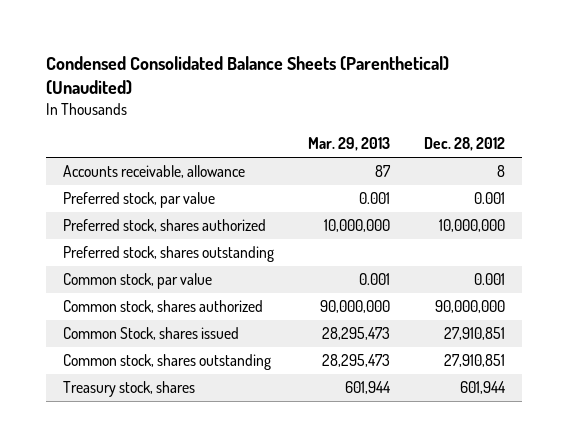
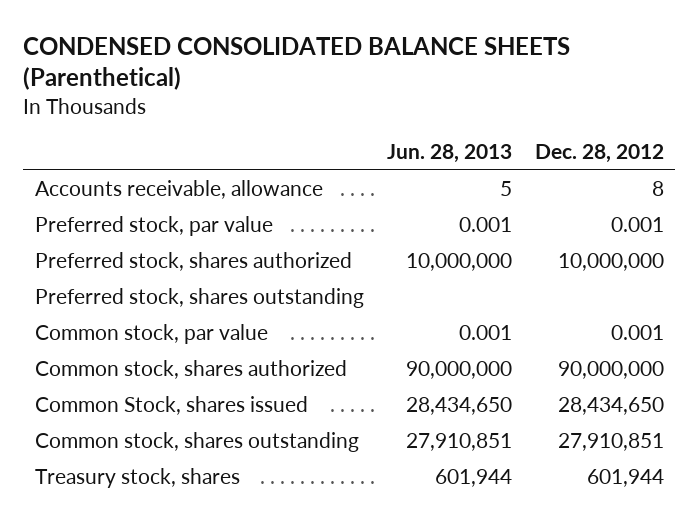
- Condensed Consolidated Balance Sheets (Parenthetical) (Unaudited)
+ CONDENSED CONSOLIDATED BALANCE SHEETS (Parenthetical)
- | Mar. 29, 2013 | Dec. 28, 2012
+ | Jun. 28, 2013 | Dec. 28, 2012
- Common Stock, shares issued | 28,295,473 | 27,910,851
+ Common Stock, shares issued | 28,434,650 | 28,434,650

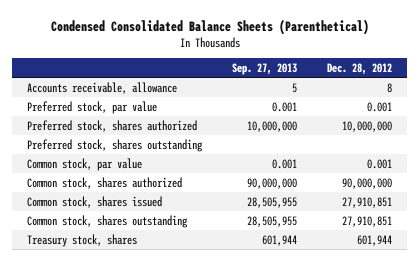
- CONDENSED CONSOLIDATED BALANCE SHEETS (Parenthetical)
+ Condensed Consolidated Balance Sheets (Parenthetical)
- | Jun. 28, 2013 | Dec. 28, 2012
+ | Sep. 27, 2013 | Dec. 28, 2012
- Common Stock, shares issued | 28,434,650 | 28,434,650
+ Common stock, shares issued | 28,505,955 | 27,910,851

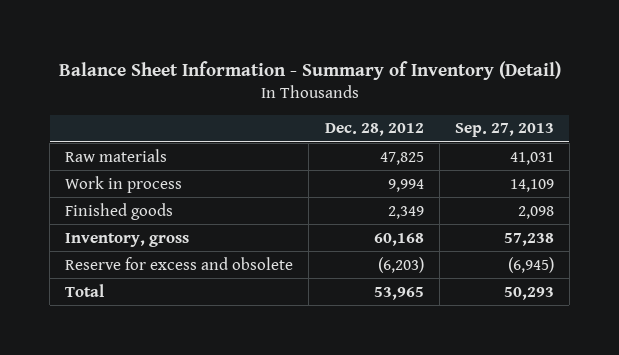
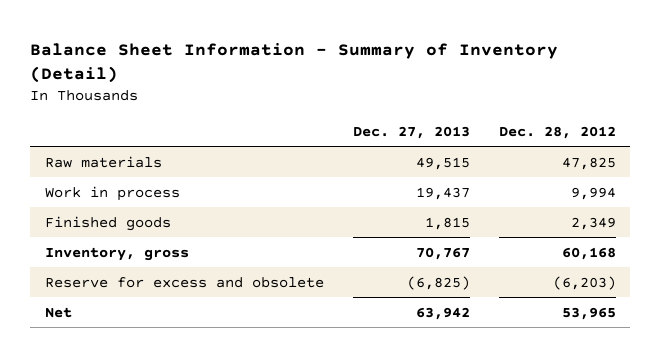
- | Dec. 28, 2012 | Sep. 27, 2013
+ | Dec. 27, 2013 | Dec. 28, 2012
- Total | 53,965 | 50,293
+ Net | 63,942 | 53,965

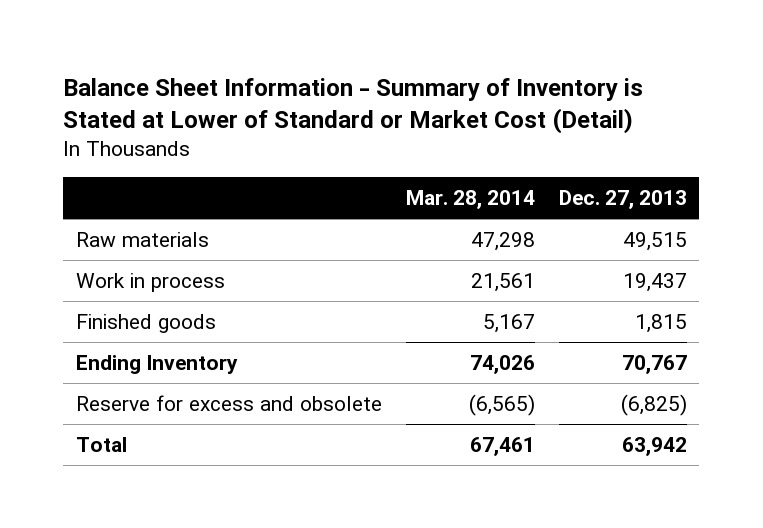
- Balance Sheet Information - Summary of Inventory (Detail)
+ Balance Sheet Information - Summary of Inventory is Stated at Lower of Standard or Market Cost (Detail)
- | Dec. 27, 2013 | Dec. 28, 2012
+ | Mar. 28, 2014 | Dec. 27, 2013
- Inventory, gross | 70,767 | 60,168
+ Ending Inventory | 74,026 | 70,767
- Net | 63,942 | 53,965
+ Total | 67,461 | 63,942

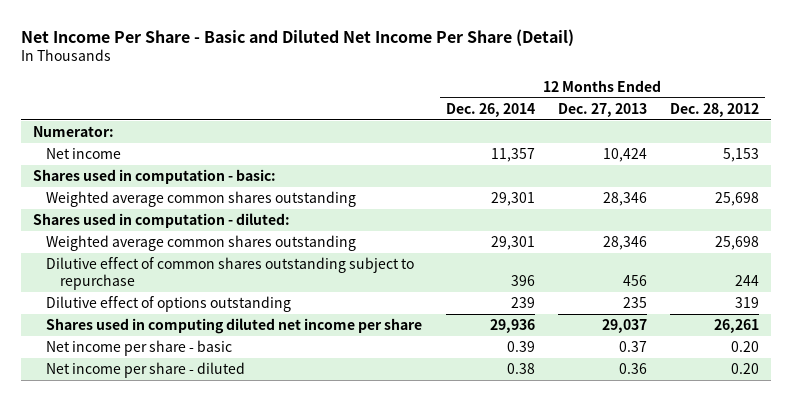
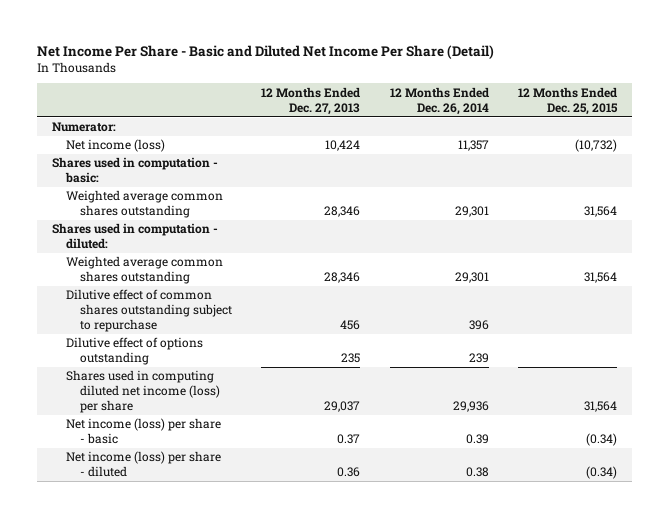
- | 12 Months Ended Dec. 26, 2014 | 12 Months Ended Dec. 27, 2013 | 12 Months Ended Dec. 28, 2012
+ | 12 Months Ended Dec. 27, 2013 | 12 Months Ended Dec. 26, 2014 | 12 Months Ended Dec. 25, 2015
- Net income | 11,357 | 10,424 | 5,153
+ Net income (loss) | 10,424 | 11,357 | (10,732)
- Shares used in computing diluted net income per share | 29,936 | 29,037 | 26,261
- Net income per share - basic | 0.39 | 0.37 | 0.20
- Net income per share - diluted | 0.38 | 0.36 | 0.20
+ Shares used in computing diluted net income (loss) per share | 29,037 | 29,936 | 31,564
+ Net income (loss) per share - basic | 0.37 | 0.39 | (0.34)
+ Net income (loss) per share - diluted | 0.36 | 0.38 | (0.34)

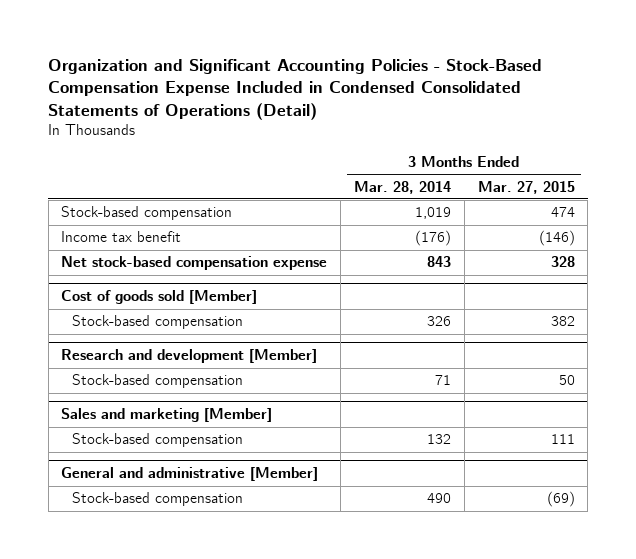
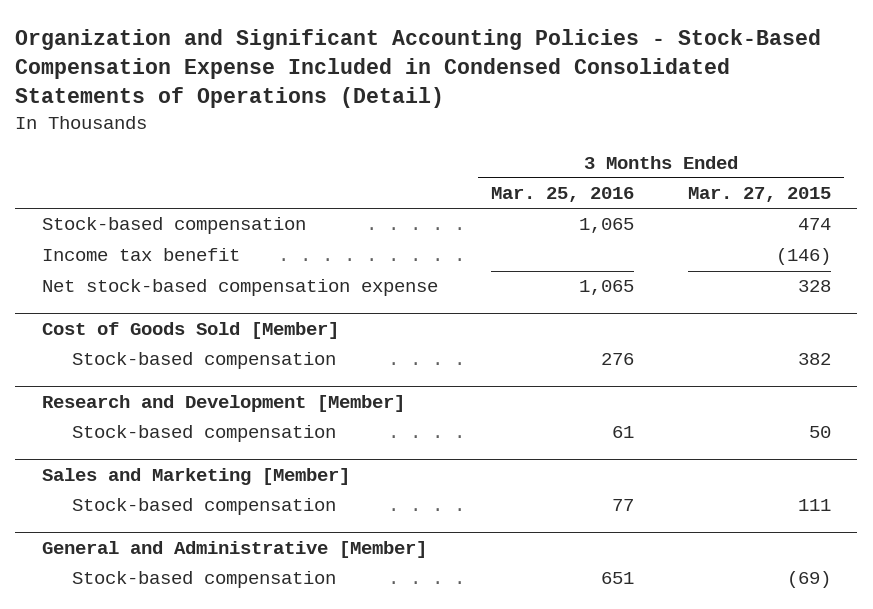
- | 3 Months Ended Mar. 28, 2014 | 3 Months Ended Mar. 27, 2015
+ | 3 Months Ended Mar. 25, 2016 | 3 Months Ended Mar. 27, 2015
- Cost of goods sold [Member]
+ Cost of Goods Sold [Member]
- Research and development [Member]
+ Research and Development [Member]
- Sales and marketing [Member]
+ Sales and Marketing [Member]
- General and administrative [Member]
+ General and Administrative [Member]

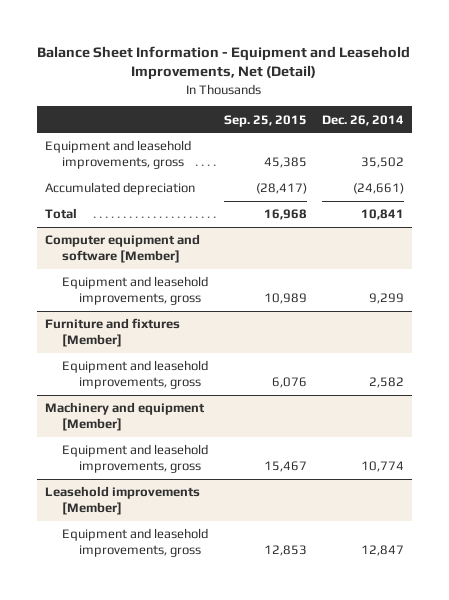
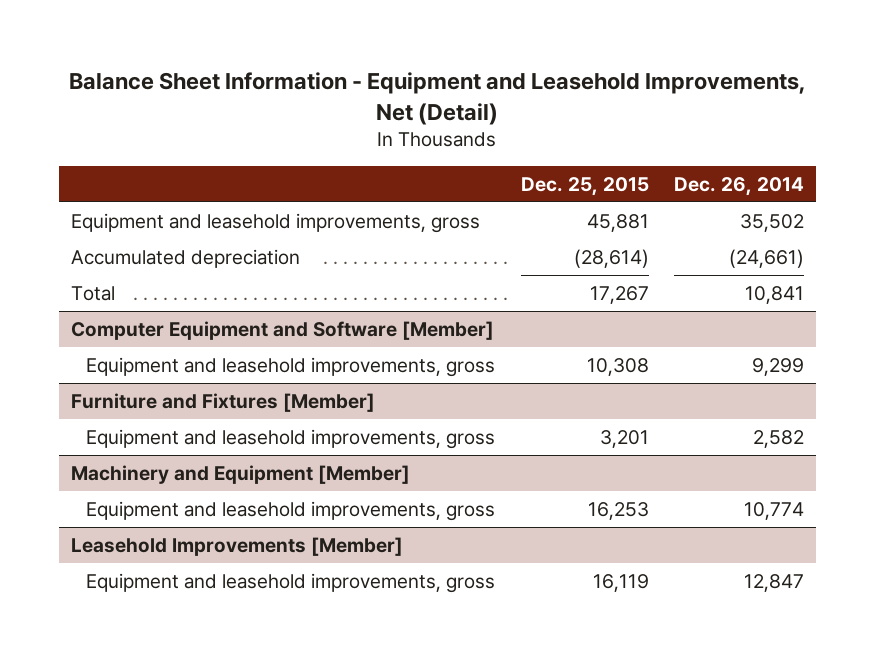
- | Sep. 25, 2015 | Dec. 26, 2014
+ | Dec. 25, 2015 | Dec. 26, 2014
- Computer equipment and software [Member]
+ Computer Equipment and Software [Member]
- Furniture and fixtures [Member]
+ Furniture and Fixtures [Member]
- Machinery and equipment [Member]
+ Machinery and Equipment [Member]
- Leasehold improvements [Member]
+ Leasehold Improvements [Member]

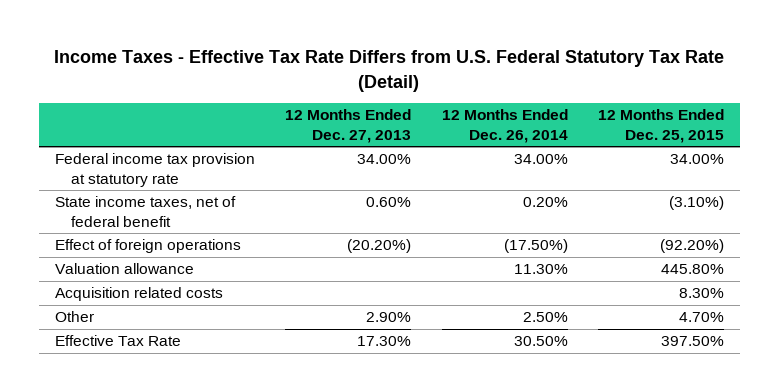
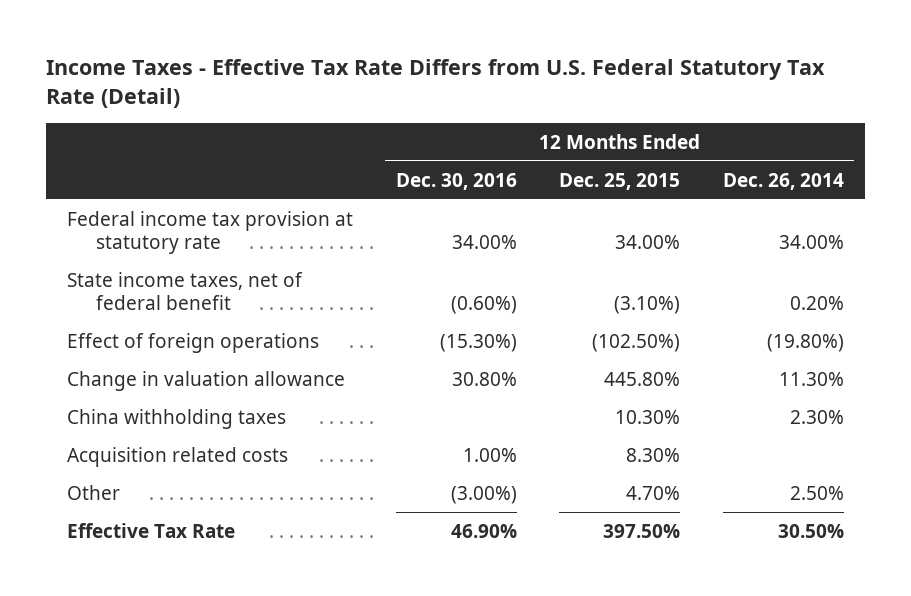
- | 12 Months Ended Dec. 27, 2013 | 12 Months Ended Dec. 26, 2014 | 12 Months Ended Dec. 25, 2015
+ | 12 Months Ended Dec. 30, 2016 | 12 Months Ended Dec. 25, 2015 | 12 Months Ended Dec. 26, 2014
- Effect of foreign operations | (20.20%) | (17.50%) | (92.20%)
- Valuation allowance | | 11.30% | 445.80%
+ Effect of foreign operations | (15.30%) | (102.50%) | (19.80%)
+ Change in valuation allowance | 30.80% | 445.80% | 11.30%
+ China withholding taxes | | 10.30% | 2.30%

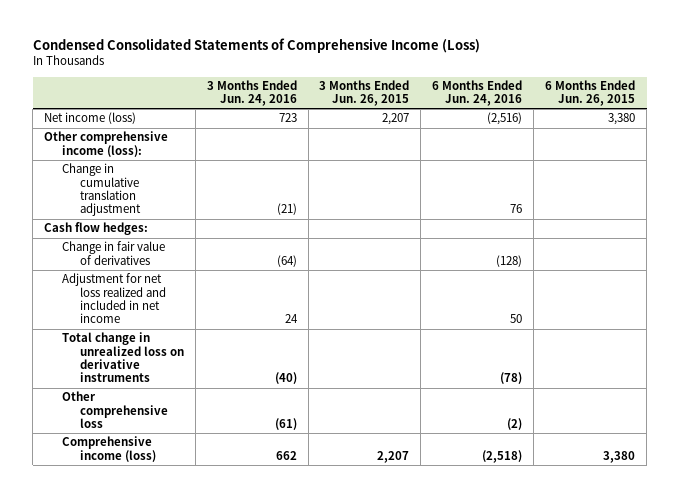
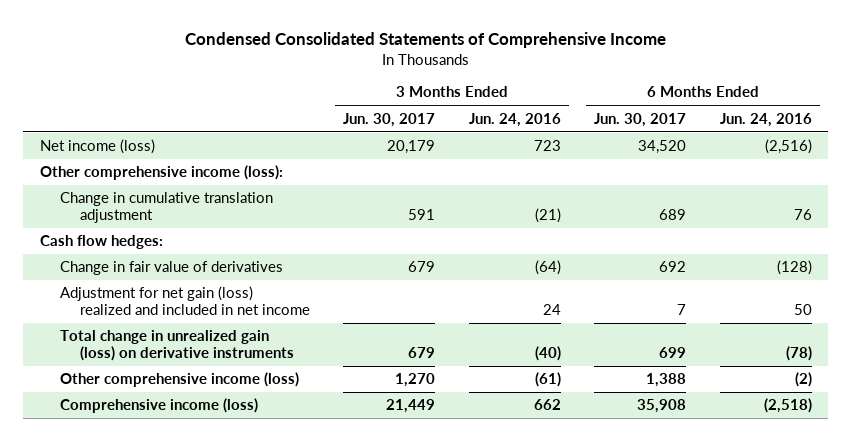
- Condensed Consolidated Statements of Comprehensive Income (Loss)
+ Condensed Consolidated Statements of Comprehensive Income
- | 3 Months Ended Jun. 24, 2016 | 3 Months Ended Jun. 26, 2015 | 6 Months Ended Jun. 24, 2016 | 6 Months Ended Jun. 26, 2015
+ | 3 Months Ended Jun. 30, 2017 | 3 Months Ended Jun. 24, 2016 | 6 Months Ended Jun. 30, 2017 | 6 Months Ended Jun. 24, 2016
- Adjustment for net loss realized and included in net income | 24 | | 50 |
- Total change in unrealized loss on derivative instruments | (40) | | (78) |
- Other comprehensive loss | (61) | | (2) |
+ Adjustment for net gain (loss) realized and included in net income | | 24 | 7 | 50
+ Total change in unrealized gain (loss) on derivative instruments | 679 | (40) | 699 | (78)
+ Other comprehensive income (loss) | 1,270 | (61) | 1,388 | (2)

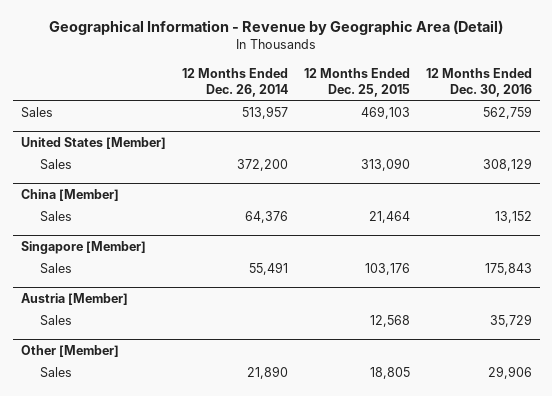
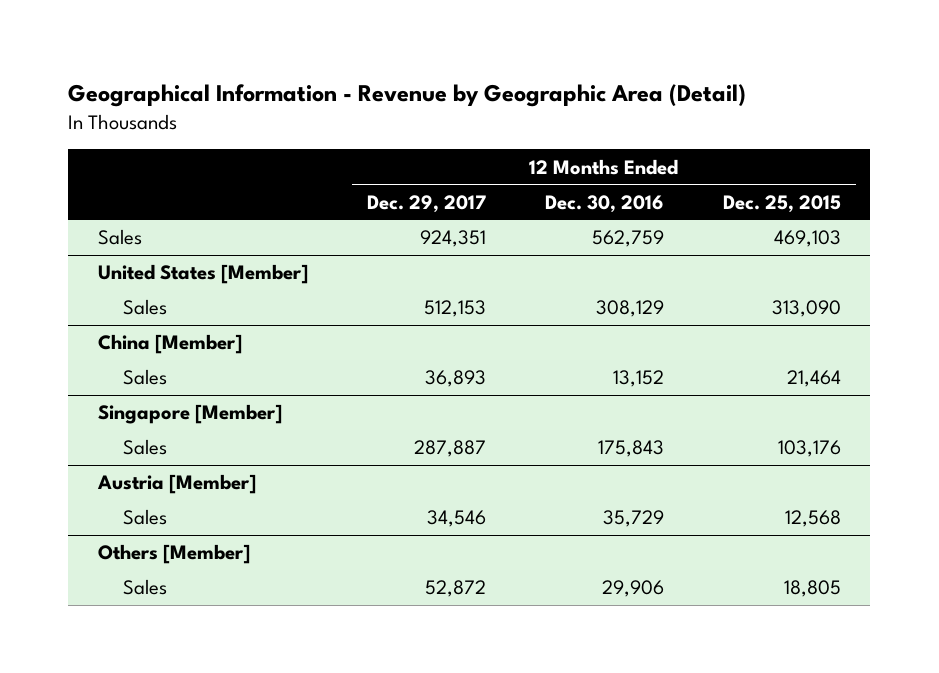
- | 12 Months Ended Dec. 26, 2014 | 12 Months Ended Dec. 25, 2015 | 12 Months Ended Dec. 30, 2016
+ | 12 Months Ended Dec. 29, 2017 | 12 Months Ended Dec. 30, 2016 | 12 Months Ended Dec. 25, 2015
- Other [Member]
+ Others [Member]

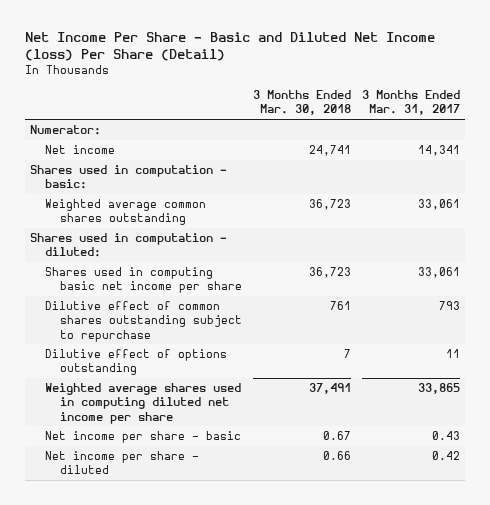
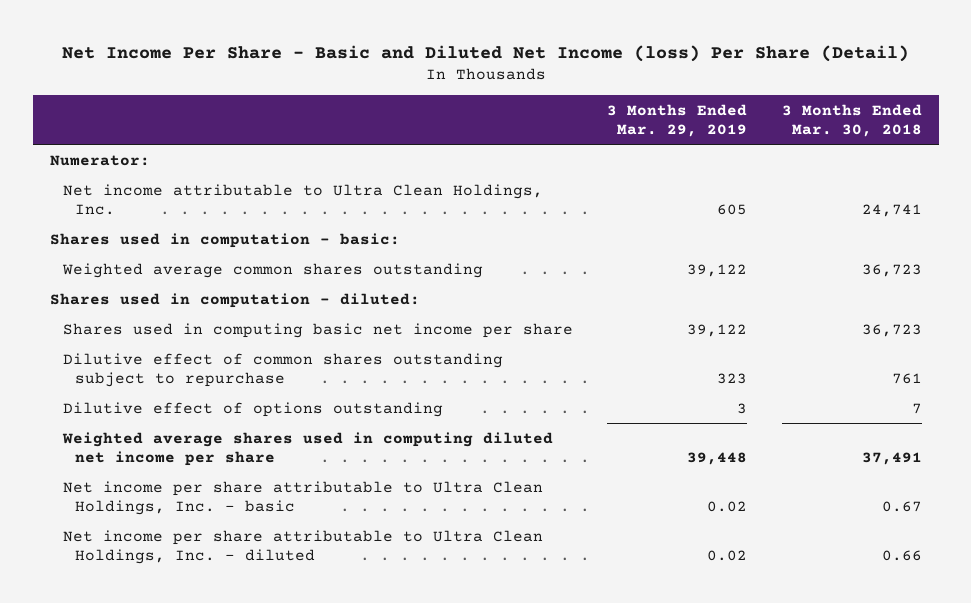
- | 3 Months Ended Mar. 30, 2018 | 3 Months Ended Mar. 31, 2017
+ | 3 Months Ended Mar. 29, 2019 | 3 Months Ended Mar. 30, 2018
- Net income | 24,741 | 14,341
+ Net income attributable to Ultra Clean Holdings, Inc. | 605 | 24,741
- Net income per share - basic | 0.67 | 0.43
- Net income per share - diluted | 0.66 | 0.42
+ Net income per share attributable to Ultra Clean Holdings, Inc. - basic | 0.02 | 0.67
+ Net income per share attributable to Ultra Clean Holdings, Inc. - diluted | 0.02 | 0.66

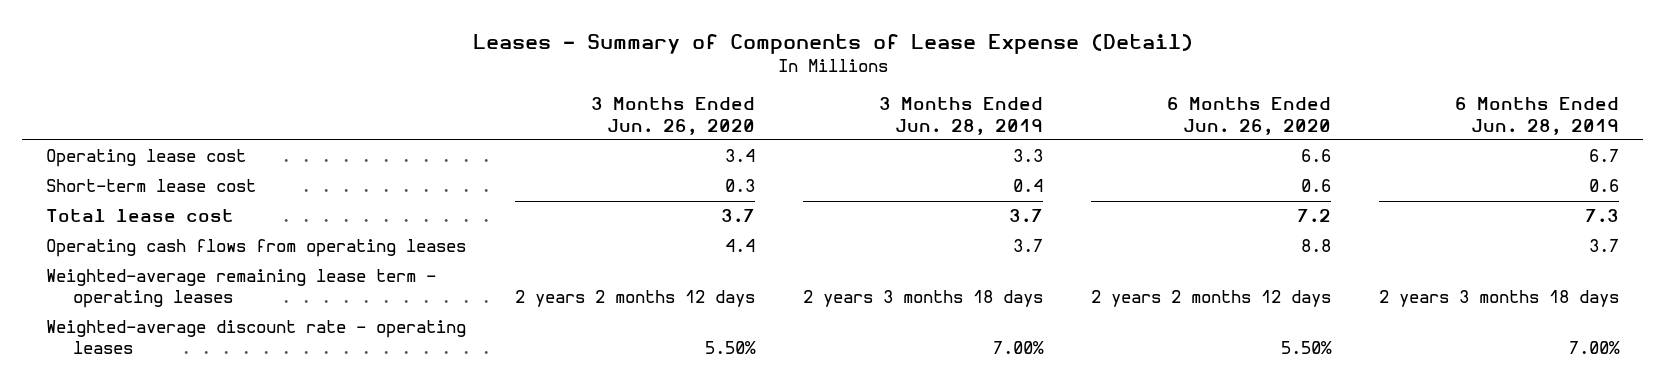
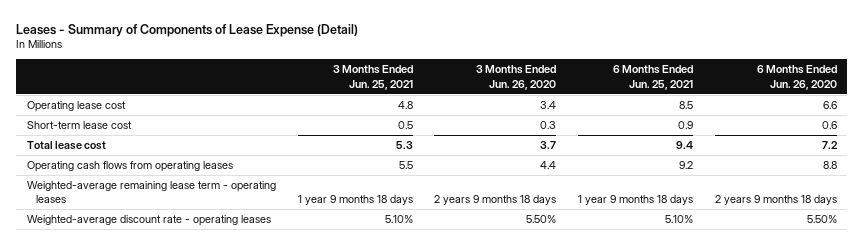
- | 3 Months Ended Jun. 26, 2020 | 3 Months Ended Jun. 28, 2019 | 6 Months Ended Jun. 26, 2020 | 6 Months Ended Jun. 28, 2019
+ | 3 Months Ended Jun. 25, 2021 | 3 Months Ended Jun. 26, 2020 | 6 Months Ended Jun. 25, 2021 | 6 Months Ended Jun. 26, 2020
- Weighted-average remaining lease term - operating leases | 2 years 2 months 12 days | 2 years 3 months 18 days | 2 years 2 months 12 days | 2 years 3 months 18 days
+ Weighted-average remaining lease term - operating leases | 1 year 9 months 18 days | 2 years 9 months 18 days | 1 year 9 months 18 days | 2 years 9 months 18 days

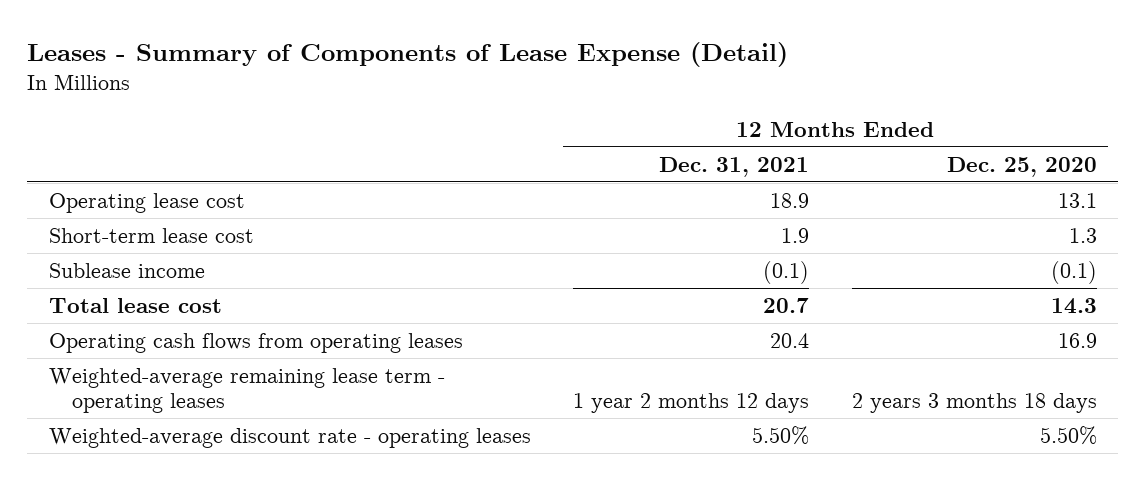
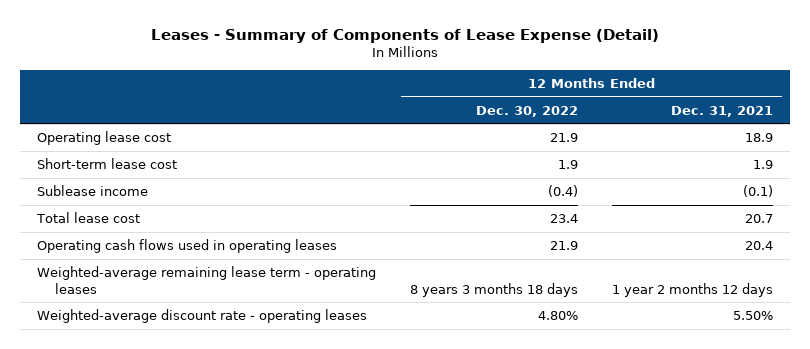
- | 12 Months Ended Dec. 31, 2021 | 12 Months Ended Dec. 25, 2020
+ | 12 Months Ended Dec. 30, 2022 | 12 Months Ended Dec. 31, 2021
- Operating cash flows from operating leases | 20.4 | 16.9
+ Operating cash flows used in operating leases | 21.9 | 20.4

